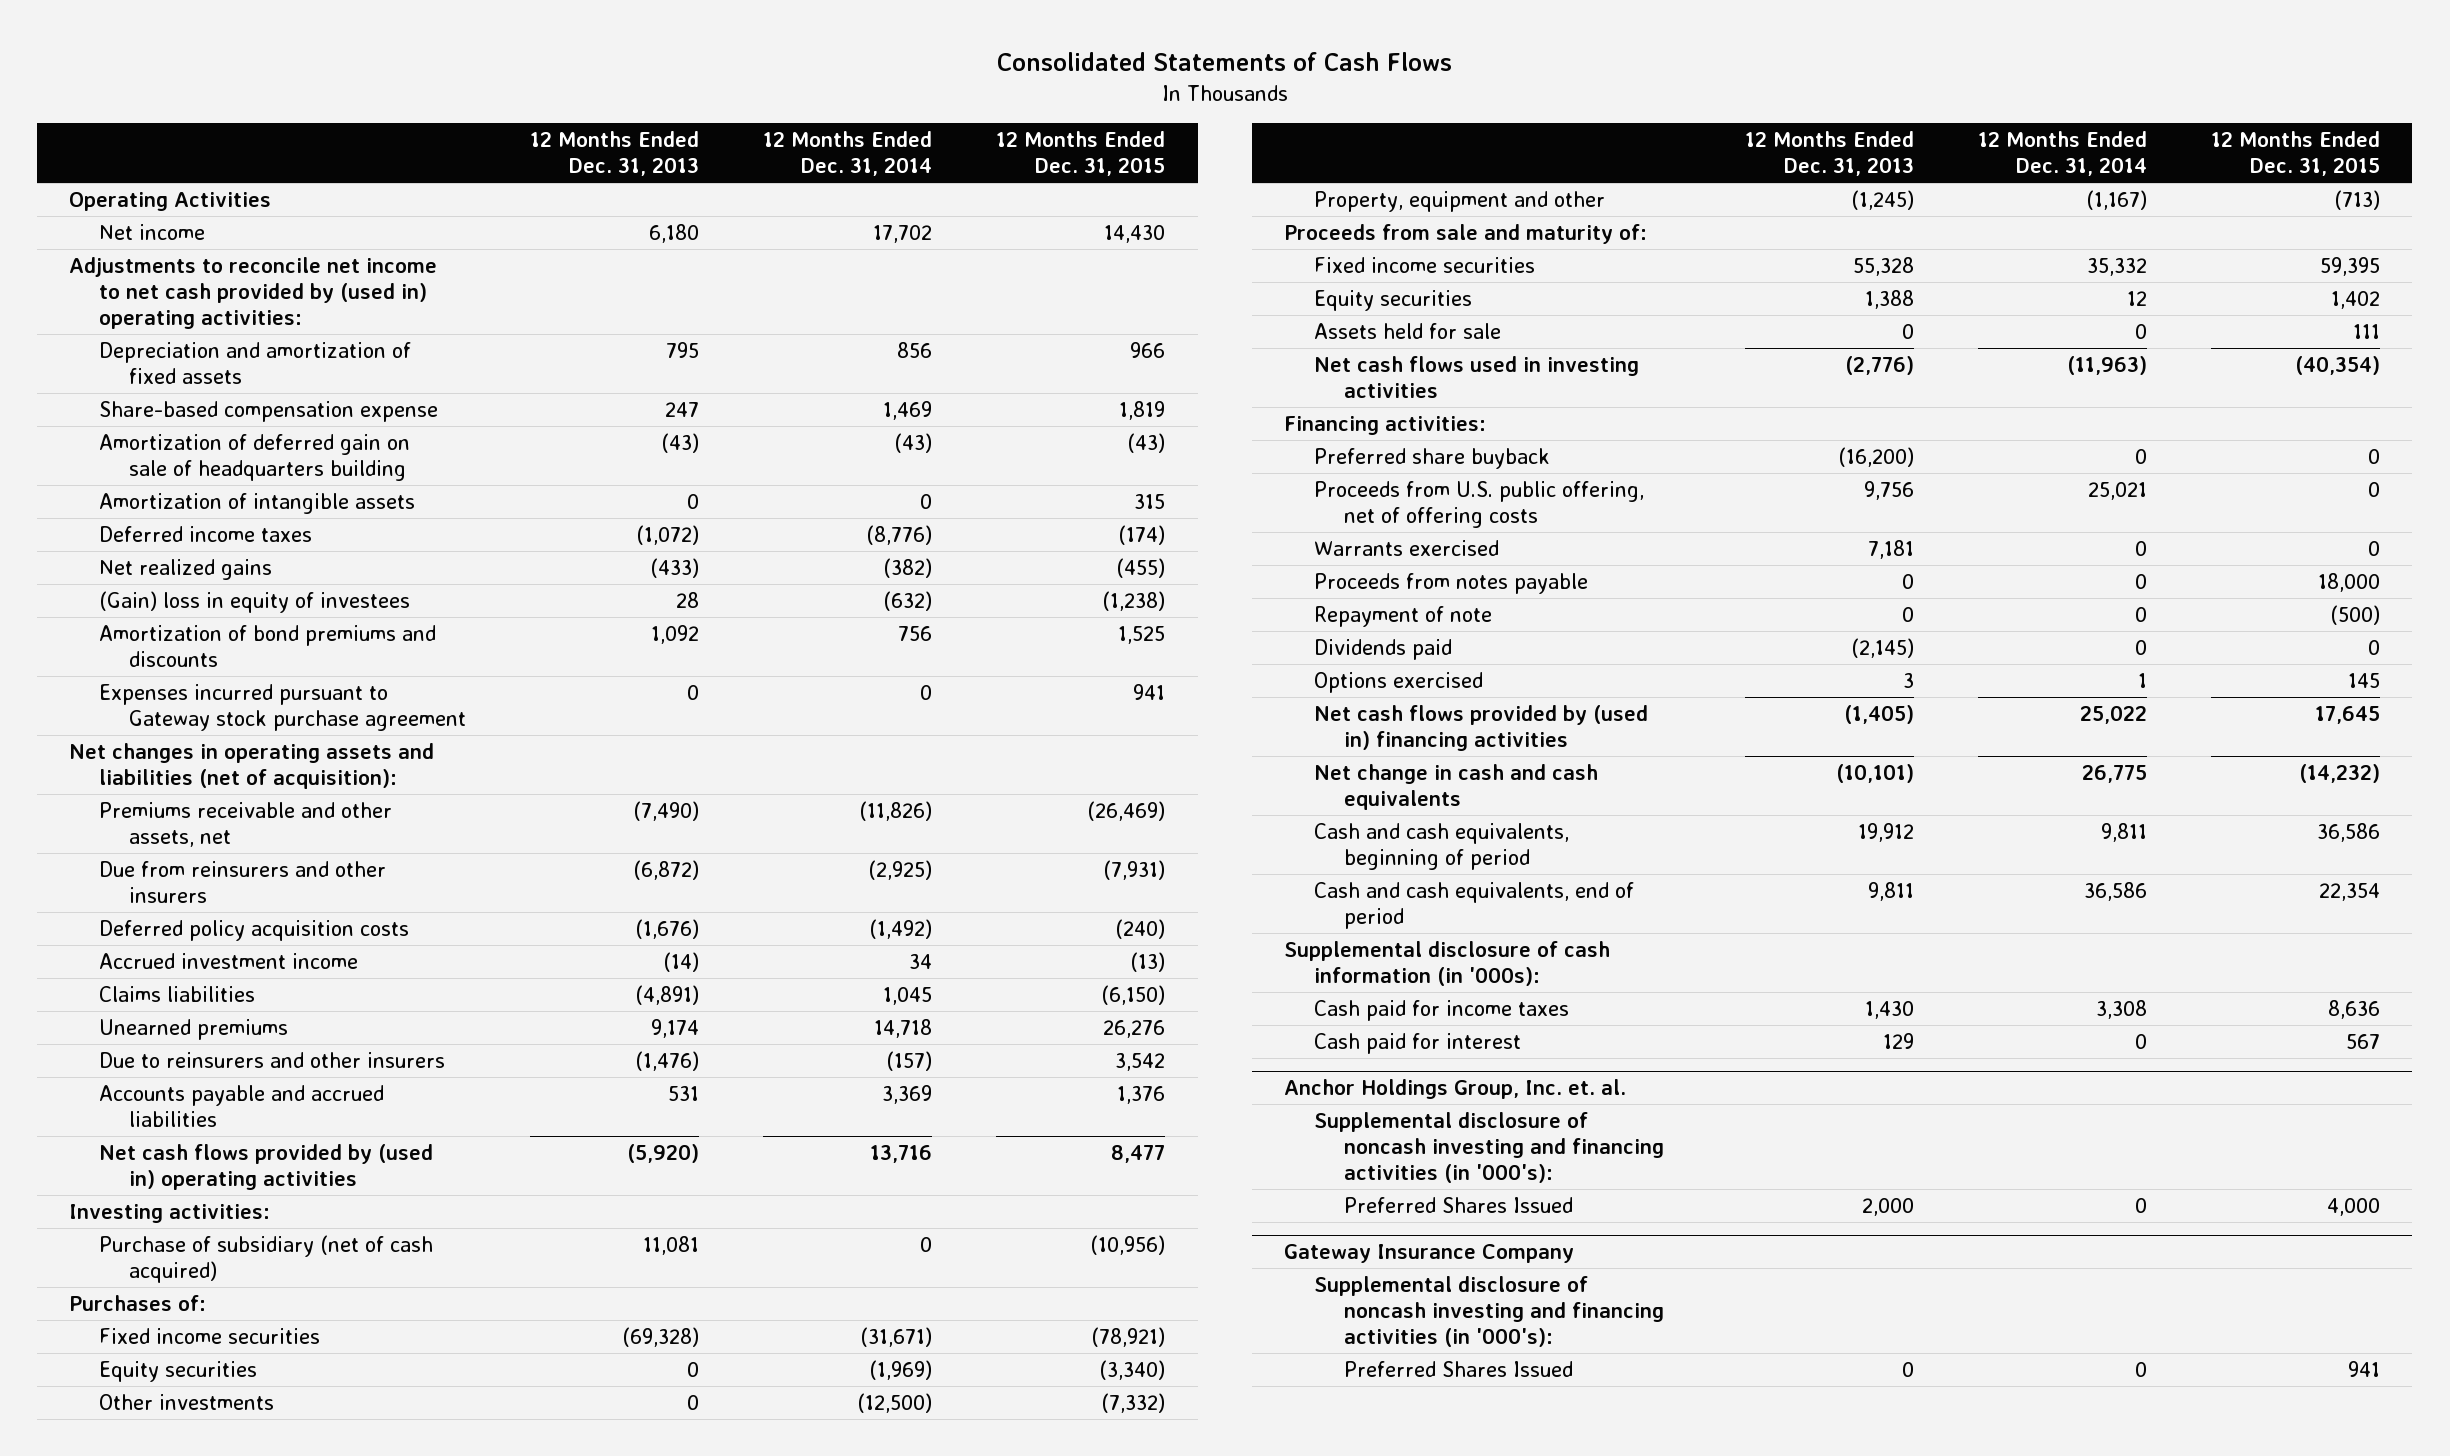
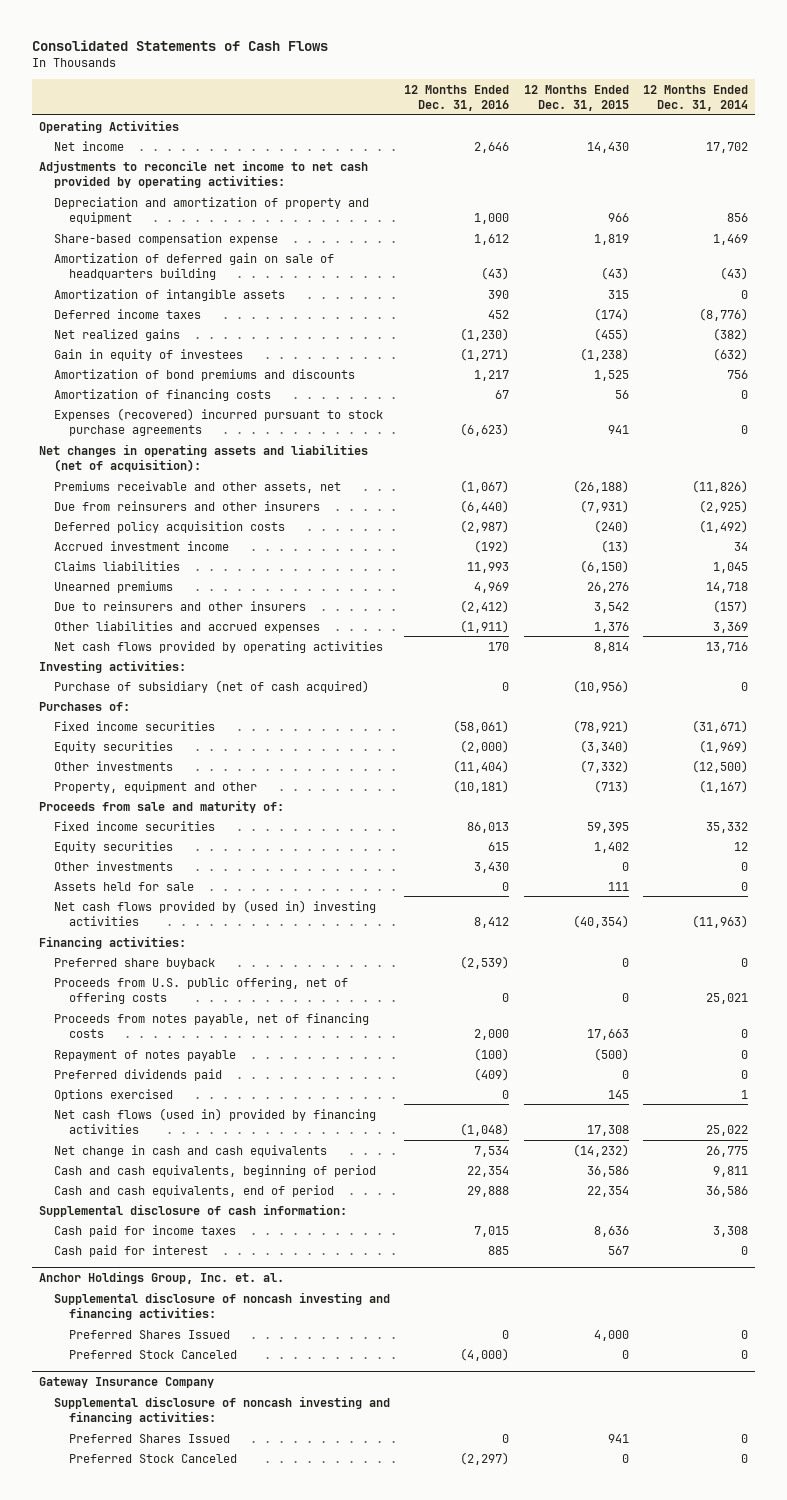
- | 12 Months Ended Dec. 31, 2013 | 12 Months Ended Dec. 31, 2014 | 12 Months Ended Dec. 31, 2015
+ | 12 Months Ended Dec. 31, 2016 | 12 Months Ended Dec. 31, 2015 | 12 Months Ended Dec. 31, 2014
- Adjustments to reconcile net income to net cash provided by (used in) operating activities:
- Depreciation and amortization of fixed assets | 795 | 856 | 966
+ Adjustments to reconcile net income to net cash provided by operating activities:
+ Depreciation and amortization of property and equipment | 1,000 | 966 | 856
- (Gain) loss in equity of investees | 28 | (632) | (1,238)
+ Gain in equity of investees | (1,271) | (1,238) | (632)
- Expenses incurred pursuant to Gateway stock purchase agreement | 0 | 0 | 941
+ Amortization of financing costs | 67 | 56 | 0
+ Expenses (recovered) incurred pursuant to stock purchase agreements | (6,623) | 941 | 0
- Premiums receivable and other assets, net | (7,490) | (11,826) | (26,469)
+ Premiums receivable and other assets, net | (1,067) | (26,188) | (11,826)
- Accounts payable and accrued liabilities | 531 | 3,369 | 1,376
- Net cash flows provided by (used in) operating activities | (5,920) | 13,716 | 8,477
+ Other liabilities and accrued expenses | (1,911) | 1,376 | 3,369
+ Net cash flows provided by operating activities | 170 | 8,814 | 13,716
+ Other investments | 3,430 | 0 | 0
- Net cash flows used in investing activities | (2,776) | (11,963) | (40,354)
+ Net cash flows provided by (used in) investing activities | 8,412 | (40,354) | (11,963)
- Warrants exercised | 7,181 | 0 | 0
- Proceeds from notes payable | 0 | 0 | 18,000
- Repayment of note | 0 | 0 | (500)
- Dividends paid | (2,145) | 0 | 0
+ Proceeds from notes payable, net of financing costs | 2,000 | 17,663 | 0
+ Repayment of notes payable | (100) | (500) | 0
+ Preferred dividends paid | (409) | 0 | 0
- Net cash flows provided by (used in) financing activities | (1,405) | 25,022 | 17,645
+ Net cash flows (used in) provided by financing activities | (1,048) | 17,308 | 25,022
- Supplemental disclosure of cash information (in '000s):
+ Supplemental disclosure of cash information:
@ Anchor Holdings Group, Inc. et. al.
- Supplemental disclosure of noncash investing and financing activities (in '000's):
+ Supplemental disclosure of noncash investing and financing activities:
+ Preferred Stock Canceled | (4,000) | 0 | 0
@ Gateway Insurance Company
- Supplemental disclosure of noncash investing and financing activities (in '000's):
+ Supplemental disclosure of noncash investing and financing activities:
+ Preferred Stock Canceled | (2,297) | 0 | 0

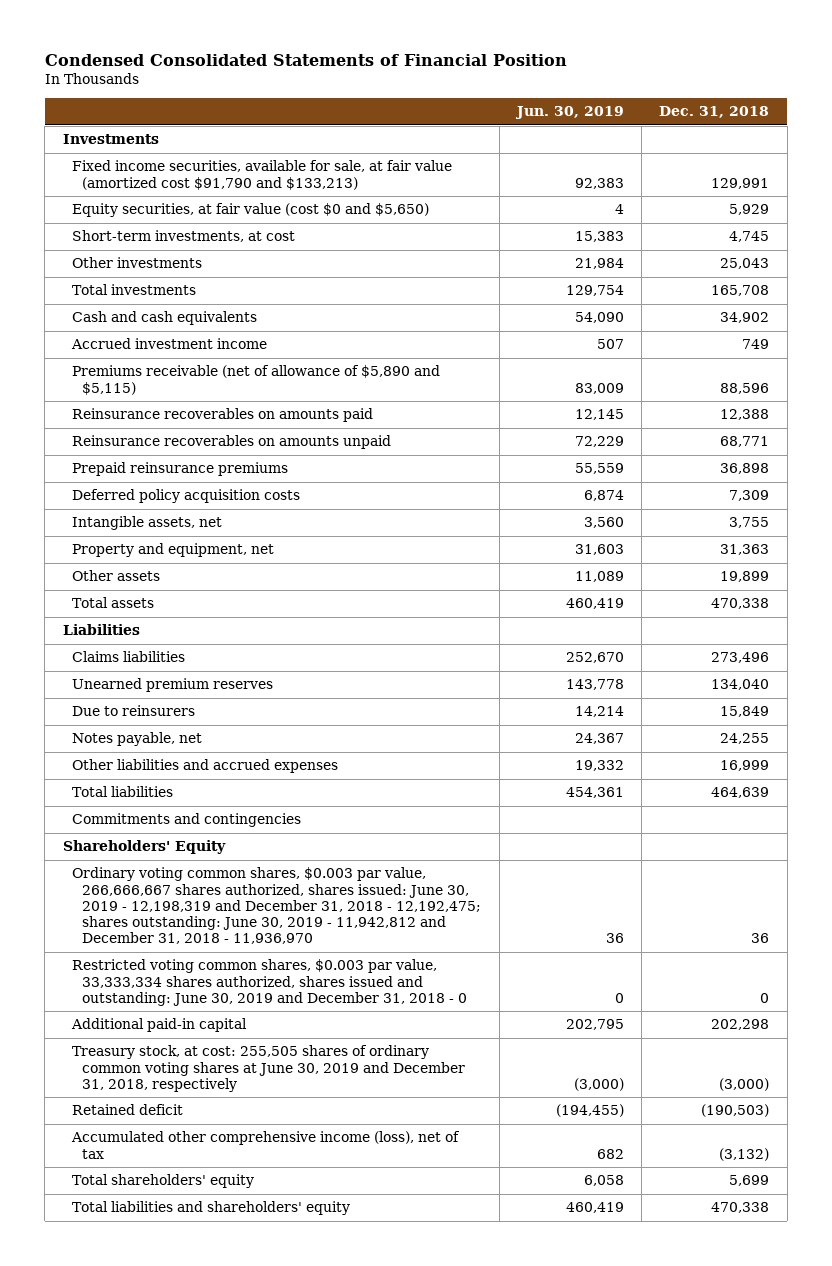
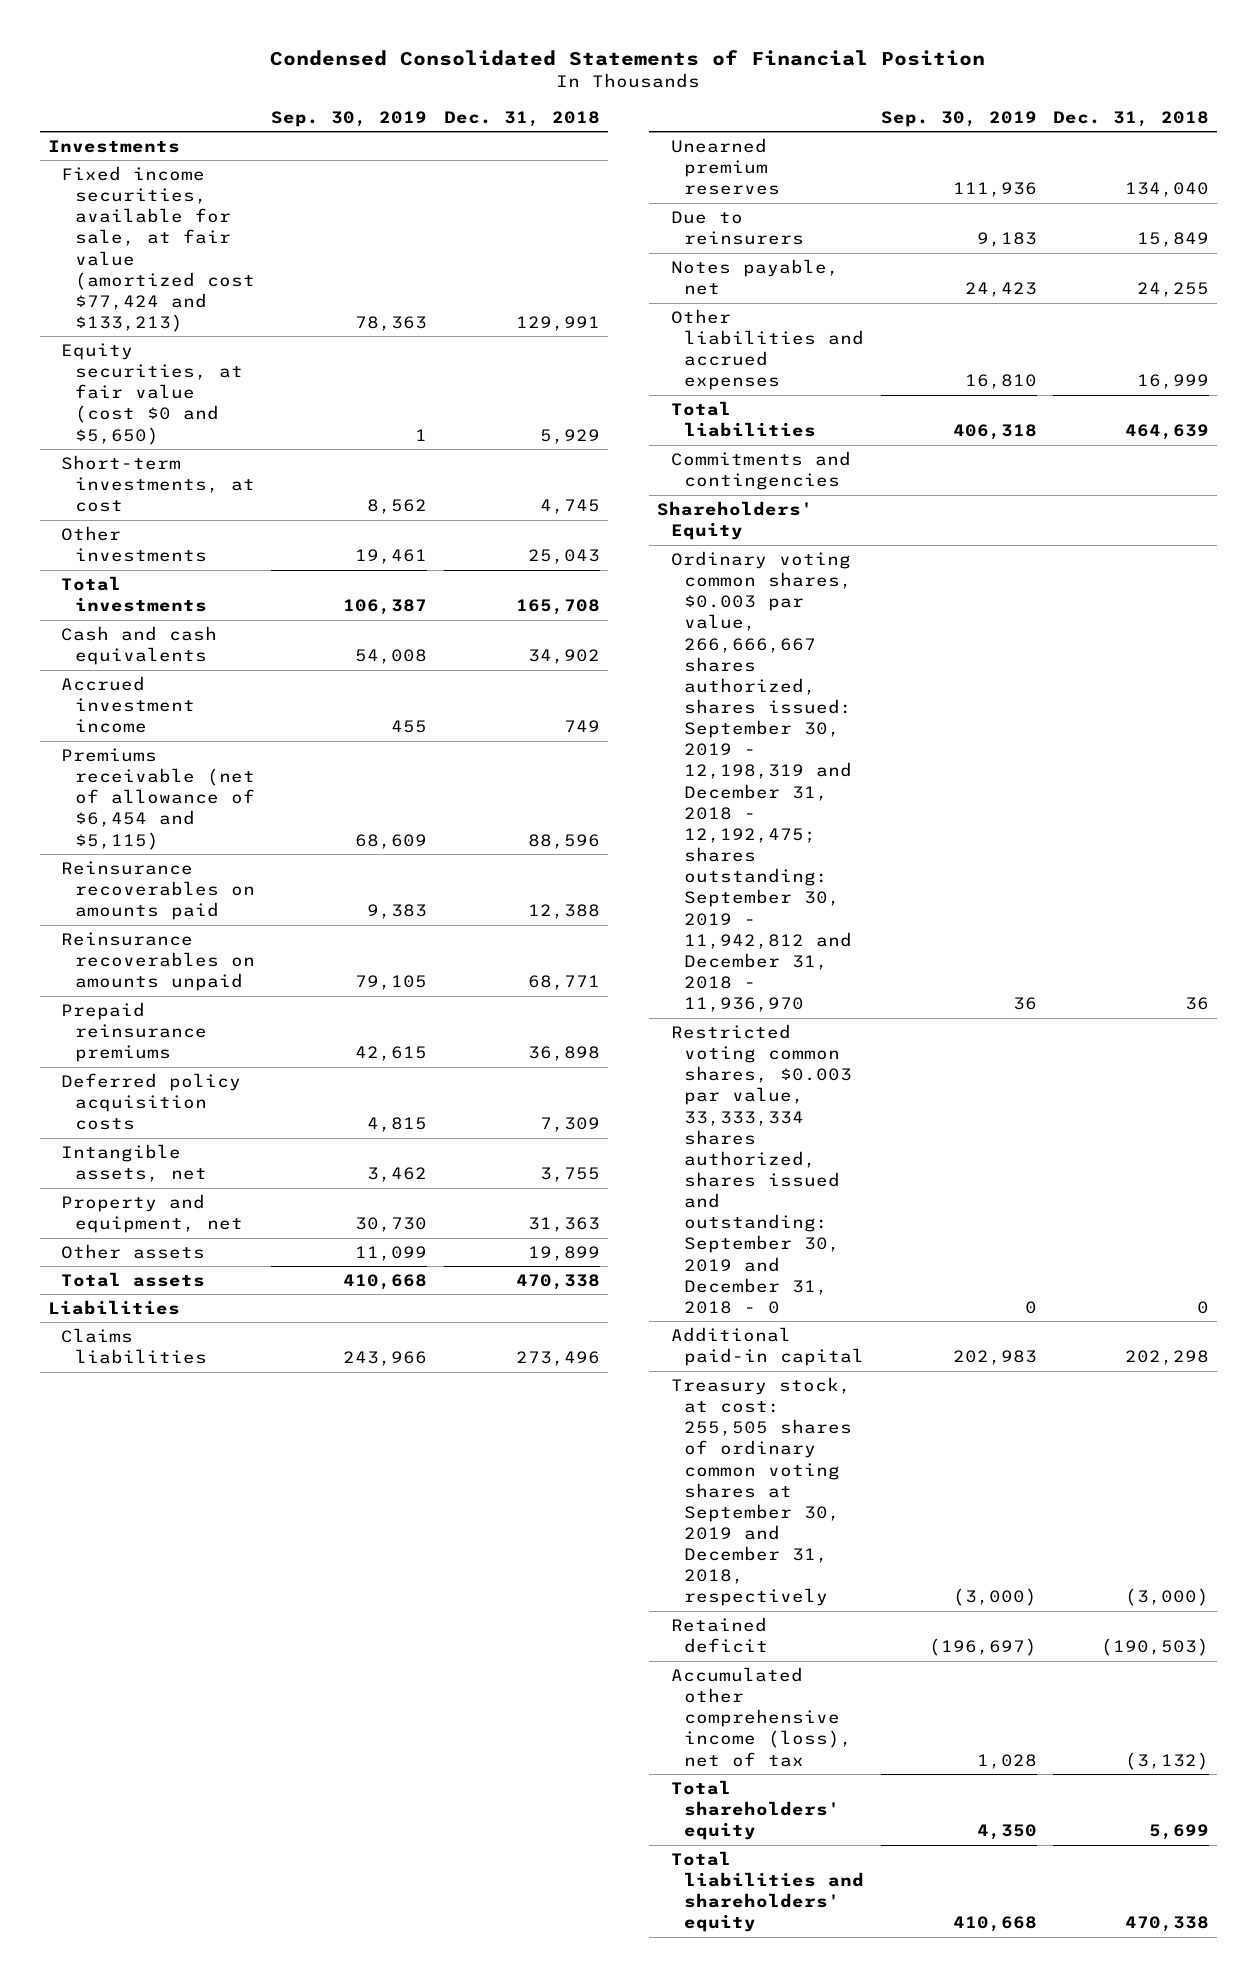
- | Jun. 30, 2019 | Dec. 31, 2018
+ | Sep. 30, 2019 | Dec. 31, 2018
- Fixed income securities, available for sale, at fair value (amortized cost $91,790 and $133,213) | 92,383 | 129,991
+ Fixed income securities, available for sale, at fair value (amortized cost $77,424 and $133,213) | 78,363 | 129,991
- Premiums receivable (net of allowance of $5,890 and $5,115) | 83,009 | 88,596
+ Premiums receivable (net of allowance of $6,454 and $5,115) | 68,609 | 88,596
- Ordinary voting common shares, $0.003 par value, 266,666,667 shares authorized, shares issued: June 30, 2019 - 12,198,319 and December 31, 2018 - 12,192,475; shares outstanding: June 30, 2019 - 11,942,812 and December 31, 2018 - 11,936,970 | 36 | 36
- Restricted voting common shares, $0.003 par value, 33,333,334 shares authorized, shares issued and outstanding: June 30, 2019 and December 31, 2018 - 0 | 0 | 0
+ Ordinary voting common shares, $0.003 par value, 266,666,667 shares authorized, shares issued: September 30, 2019 - 12,198,319 and December 31, 2018 - 12,192,475; shares outstanding: September 30, 2019 - 11,942,812 and December 31, 2018 - 11,936,970 | 36 | 36
+ Restricted voting common shares, $0.003 par value, 33,333,334 shares authorized, shares issued and outstanding: September 30, 2019 and December 31, 2018 - 0 | 0 | 0
- Treasury stock, at cost: 255,505 shares of ordinary common voting shares at June 30, 2019 and December 31, 2018, respectively | (3,000) | (3,000)
+ Treasury stock, at cost: 255,505 shares of ordinary common voting shares at September 30, 2019 and December 31, 2018, respectively | (3,000) | (3,000)

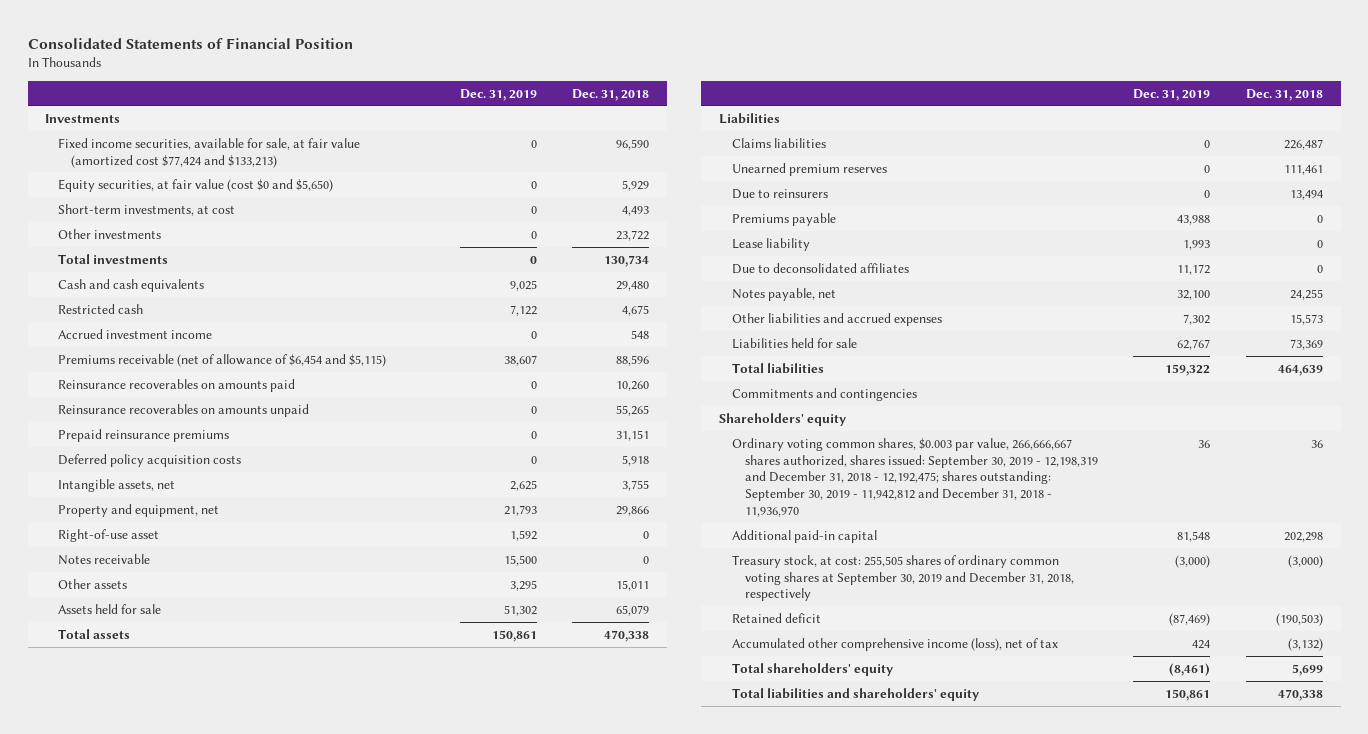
- Condensed Consolidated Statements of Financial Position
+ Consolidated Statements of Financial Position
- | Sep. 30, 2019 | Dec. 31, 2018
+ | Dec. 31, 2019 | Dec. 31, 2018
- Fixed income securities, available for sale, at fair value (amortized cost $77,424 and $133,213) | 78,363 | 129,991
+ Fixed income securities, available for sale, at fair value (amortized cost $77,424 and $133,213) | 0 | 96,590
- Short-term investments, at cost | 8,562 | 4,745
- Other investments | 19,461 | 25,043
- Total investments | 106,387 | 165,708
- Cash and cash equivalents | 54,008 | 34,902
- Accrued investment income | 455 | 749
+ Short-term investments, at cost | 0 | 4,493
+ Other investments | 0 | 23,722
+ Total investments | 0 | 130,734
+ Cash and cash equivalents | 9,025 | 29,480
+ Restricted cash | 7,122 | 4,675
+ Accrued investment income | 0 | 548
- Reinsurance recoverables on amounts paid | 9,383 | 12,388
- Reinsurance recoverables on amounts unpaid | 79,105 | 68,771
- Prepaid reinsurance premiums | 42,615 | 36,898
- Deferred policy acquisition costs | 4,815 | 7,309
+ Reinsurance recoverables on amounts paid | 0 | 10,260
+ Reinsurance recoverables on amounts unpaid | 0 | 55,265
+ Prepaid reinsurance premiums | 0 | 31,151
+ Deferred policy acquisition costs | 0 | 5,918
- Property and equipment, net | 30,730 | 31,363
- Other assets | 11,099 | 19,899
+ Property and equipment, net | 21,793 | 29,866
+ Right-of-use asset | 1,592 | 0
+ Notes receivable | 15,500 | 0
+ Other assets | 3,295 | 15,011
+ Assets held for sale | 51,302 | 65,079
- Claims liabilities | 243,966 | 273,496
- Unearned premium reserves | 111,936 | 134,040
- Due to reinsurers | 9,183 | 15,849
+ Claims liabilities | 0 | 226,487
+ Unearned premium reserves | 0 | 111,461
+ Due to reinsurers | 0 | 13,494
+ Premiums payable | 43,988 | 0
+ Lease liability | 1,993 | 0
+ Due to deconsolidated affiliates | 11,172 | 0
- Other liabilities and accrued expenses | 16,810 | 16,999
+ Other liabilities and accrued expenses | 7,302 | 15,573
+ Liabilities held for sale | 62,767 | 73,369
- Shareholders' Equity
+ Shareholders' equity
- Restricted voting common shares, $0.003 par value, 33,333,334 shares authorized, shares issued and outstanding: September 30, 2019 and December 31, 2018 - 0 | 0 | 0

